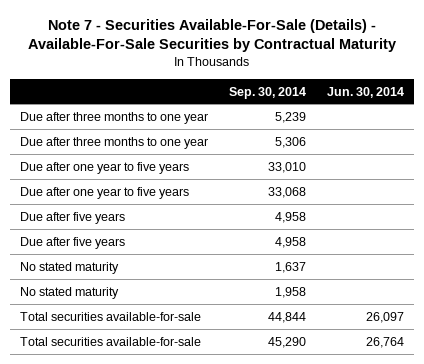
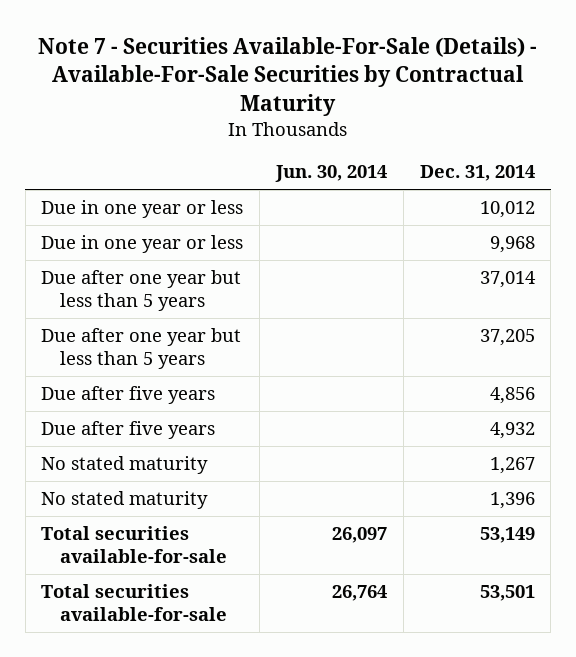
- | Sep. 30, 2014 | Jun. 30, 2014
+ | Jun. 30, 2014 | Dec. 31, 2014
- Due after three months to one year | 5,239 |
- Due after three months to one year | 5,306 |
- Due after one year to five years | 33,010 |
- Due after one year to five years | 33,068 |
+ Due in one year or less | | 10,012
+ Due in one year or less | | 9,968
+ Due after one year but less than 5 years | | 37,014
+ Due after one year but less than 5 years | | 37,205

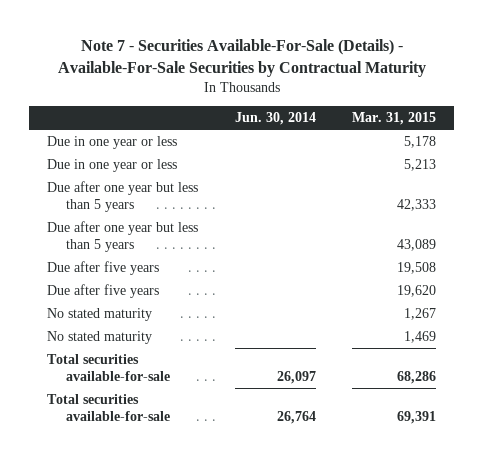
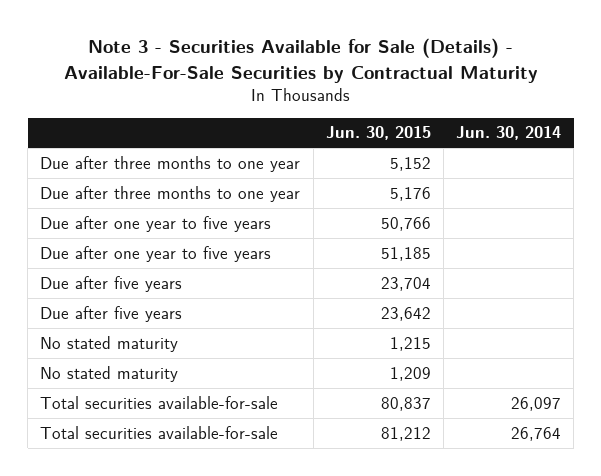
- Note 7 - Securities Available-For-Sale (Details) - Available-For-Sale Securities by Contractual Maturity
+ Note 3 - Securities Available for Sale (Details) - Available-For-Sale Securities by Contractual Maturity
- | Jun. 30, 2014 | Mar. 31, 2015
+ | Jun. 30, 2015 | Jun. 30, 2014
- Due in one year or less | | 5,178
- Due in one year or less | | 5,213
- Due after one year but less than 5 years | | 42,333
- Due after one year but less than 5 years | | 43,089
+ Due after three months to one year | 5,152 |
+ Due after three months to one year | 5,176 |
+ Due after one year to five years | 50,766 |
+ Due after one year to five years | 51,185 |

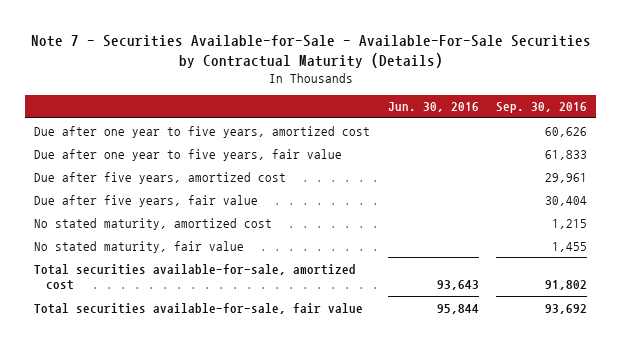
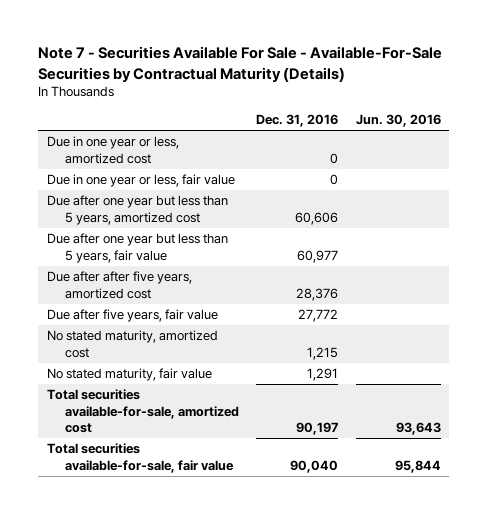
- Note 7 - Securities Available-for-Sale - Available-For-Sale Securities by Contractual Maturity (Details)
+ Note 7 - Securities Available For Sale - Available-For-Sale Securities by Contractual Maturity (Details)
- | Jun. 30, 2016 | Sep. 30, 2016
+ | Dec. 31, 2016 | Jun. 30, 2016
- Due after one year to five years, amortized cost | | 60,626
- Due after one year to five years, fair value | | 61,833
- Due after five years, amortized cost | | 29,961
+ Due in one year or less, amortized cost | 0 |
+ Due in one year or less, fair value | 0 |
+ Due after one year but less than 5 years, amortized cost | 60,606 |
+ Due after one year but less than 5 years, fair value | 60,977 |
+ Due after after five years, amortized cost | 28,376 |

